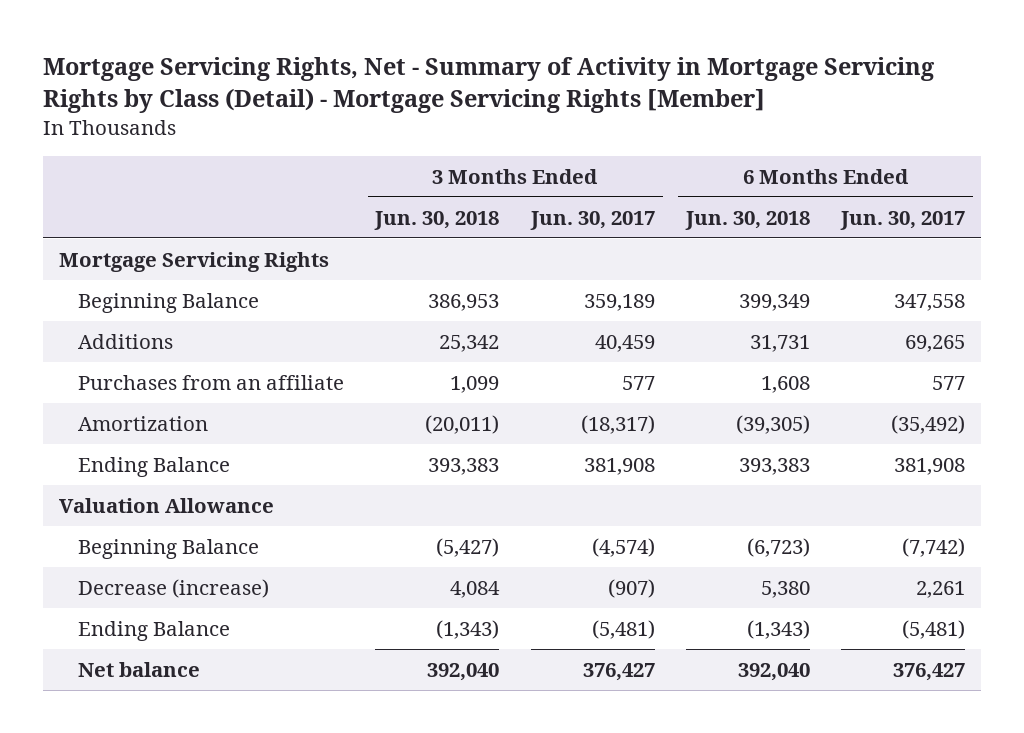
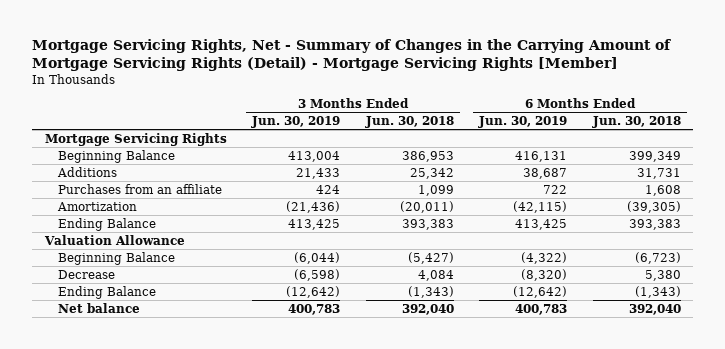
- Mortgage Servicing Rights, Net - Summary of Activity in Mortgage Servicing Rights by Class (Detail) - Mortgage Servicing Rights [Member]
+ Mortgage Servicing Rights, Net - Summary of Changes in the Carrying Amount of Mortgage Servicing Rights (Detail) - Mortgage Servicing Rights [Member]
- | 3 Months Ended Jun. 30, 2018 | 3 Months Ended Jun. 30, 2017 | 6 Months Ended Jun. 30, 2018 | 6 Months Ended Jun. 30, 2017
+ | 3 Months Ended Jun. 30, 2019 | 3 Months Ended Jun. 30, 2018 | 6 Months Ended Jun. 30, 2019 | 6 Months Ended Jun. 30, 2018
- Decrease (increase) | 4,084 | (907) | 5,380 | 2,261
+ Decrease | (6,598) | 4,084 | (8,320) | 5,380

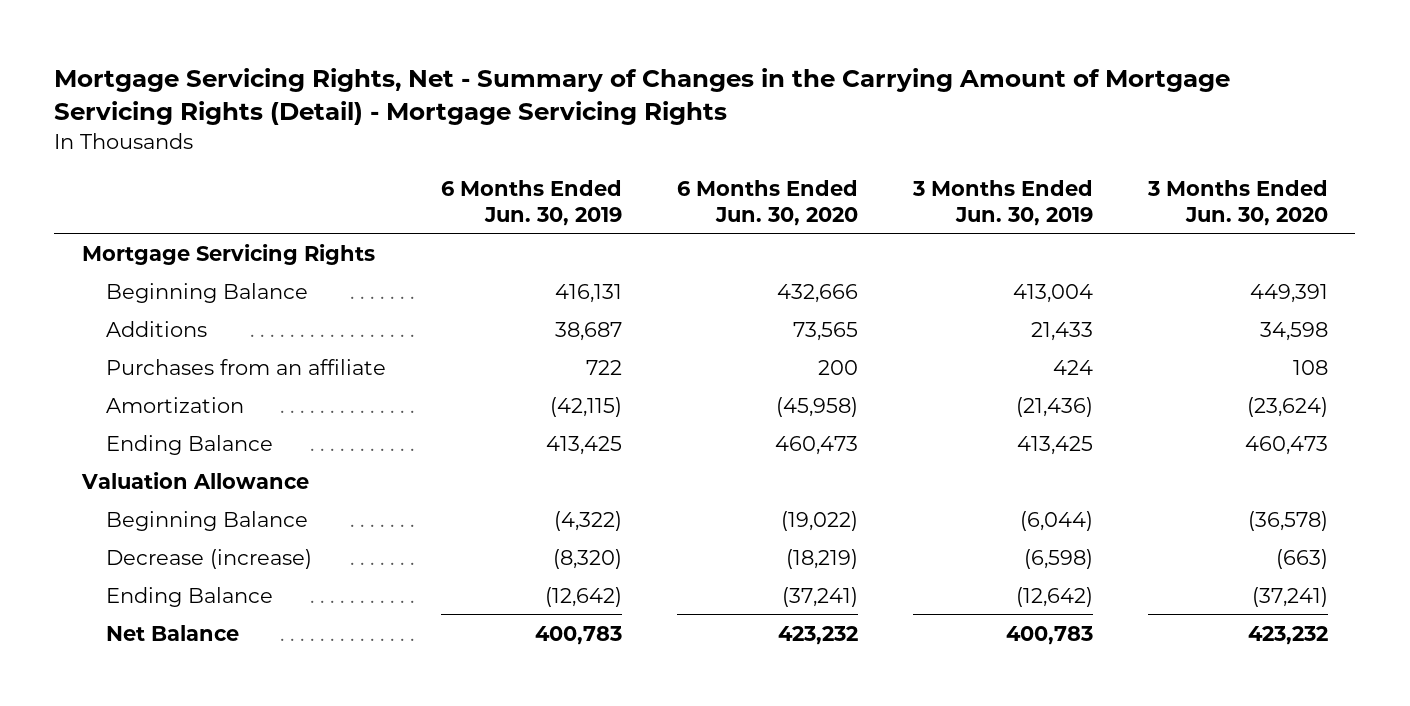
- Mortgage Servicing Rights, Net - Summary of Changes in the Carrying Amount of Mortgage Servicing Rights (Detail) - Mortgage Servicing Rights [Member]
+ Mortgage Servicing Rights, Net - Summary of Changes in the Carrying Amount of Mortgage Servicing Rights (Detail) - Mortgage Servicing Rights
- | 3 Months Ended Jun. 30, 2019 | 3 Months Ended Jun. 30, 2018 | 6 Months Ended Jun. 30, 2019 | 6 Months Ended Jun. 30, 2018
+ | 6 Months Ended Jun. 30, 2019 | 6 Months Ended Jun. 30, 2020 | 3 Months Ended Jun. 30, 2019 | 3 Months Ended Jun. 30, 2020
- Decrease | (6,598) | 4,084 | (8,320) | 5,380
+ Decrease (increase) | (8,320) | (18,219) | (6,598) | (663)
- Net balance | 400,783 | 392,040 | 400,783 | 392,040
+ Net Balance | 400,783 | 423,232 | 400,783 | 423,232

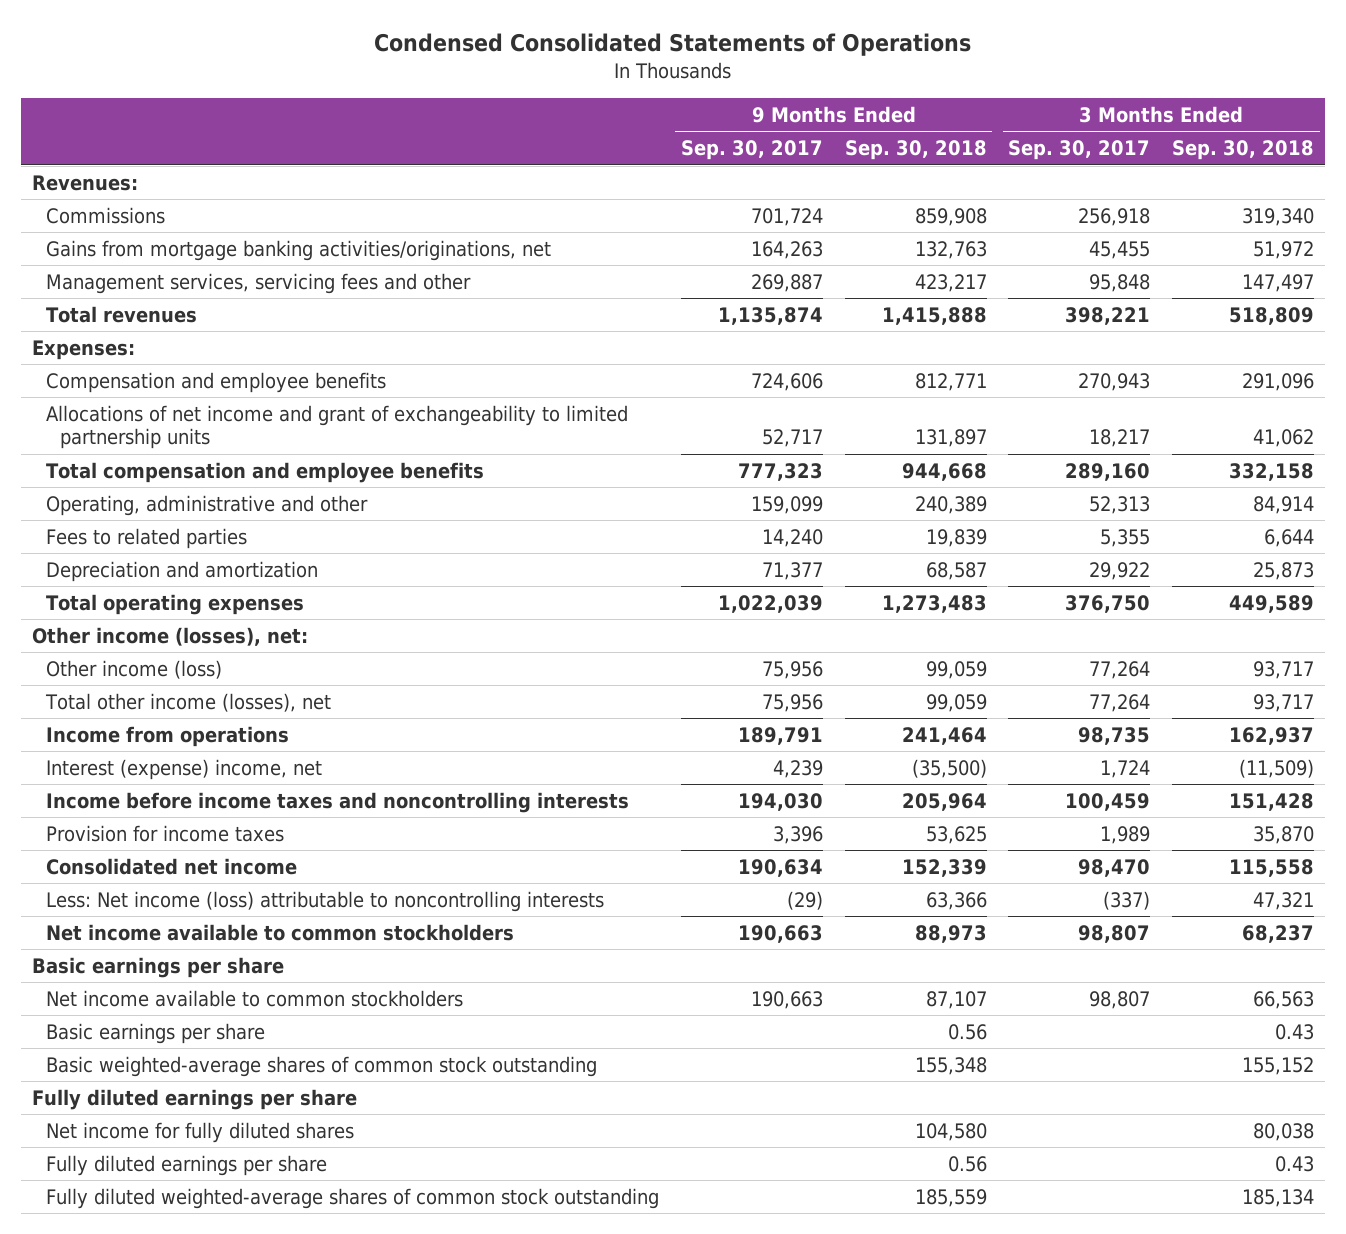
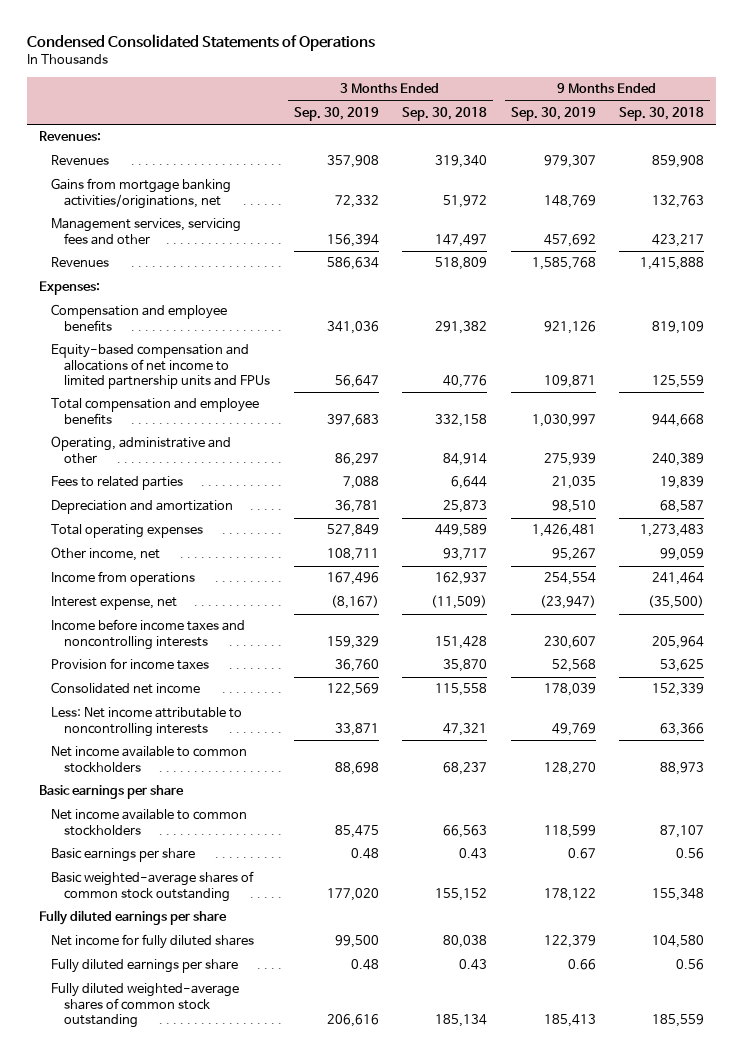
- | 9 Months Ended Sep. 30, 2017 | 9 Months Ended Sep. 30, 2018 | 3 Months Ended Sep. 30, 2017 | 3 Months Ended Sep. 30, 2018
+ | 3 Months Ended Sep. 30, 2019 | 3 Months Ended Sep. 30, 2018 | 9 Months Ended Sep. 30, 2019 | 9 Months Ended Sep. 30, 2018
- Commissions | 701,724 | 859,908 | 256,918 | 319,340
+ Revenues | 357,908 | 319,340 | 979,307 | 859,908
- Total revenues | 1,135,874 | 1,415,888 | 398,221 | 518,809
+ Revenues | 586,634 | 518,809 | 1,585,768 | 1,415,888
- Compensation and employee benefits | 724,606 | 812,771 | 270,943 | 291,096
- Allocations of net income and grant of exchangeability to limited partnership units | 52,717 | 131,897 | 18,217 | 41,062
+ Compensation and employee benefits | 341,036 | 291,382 | 921,126 | 819,109
+ Equity-based compensation and allocations of net income to limited partnership units and FPUs | 56,647 | 40,776 | 109,871 | 125,559
- Other income (losses), net:
- Other income (loss) | 75,956 | 99,059 | 77,264 | 93,717
- Total other income (losses), net | 75,956 | 99,059 | 77,264 | 93,717
+ Other income, net | 108,711 | 93,717 | 95,267 | 99,059
- Interest (expense) income, net | 4,239 | (35,500) | 1,724 | (11,509)
+ Interest expense, net | (8,167) | (11,509) | (23,947) | (35,500)
- Less: Net income (loss) attributable to noncontrolling interests | (29) | 63,366 | (337) | 47,321
+ Less: Net income attributable to noncontrolling interests | 33,871 | 47,321 | 49,769 | 63,366

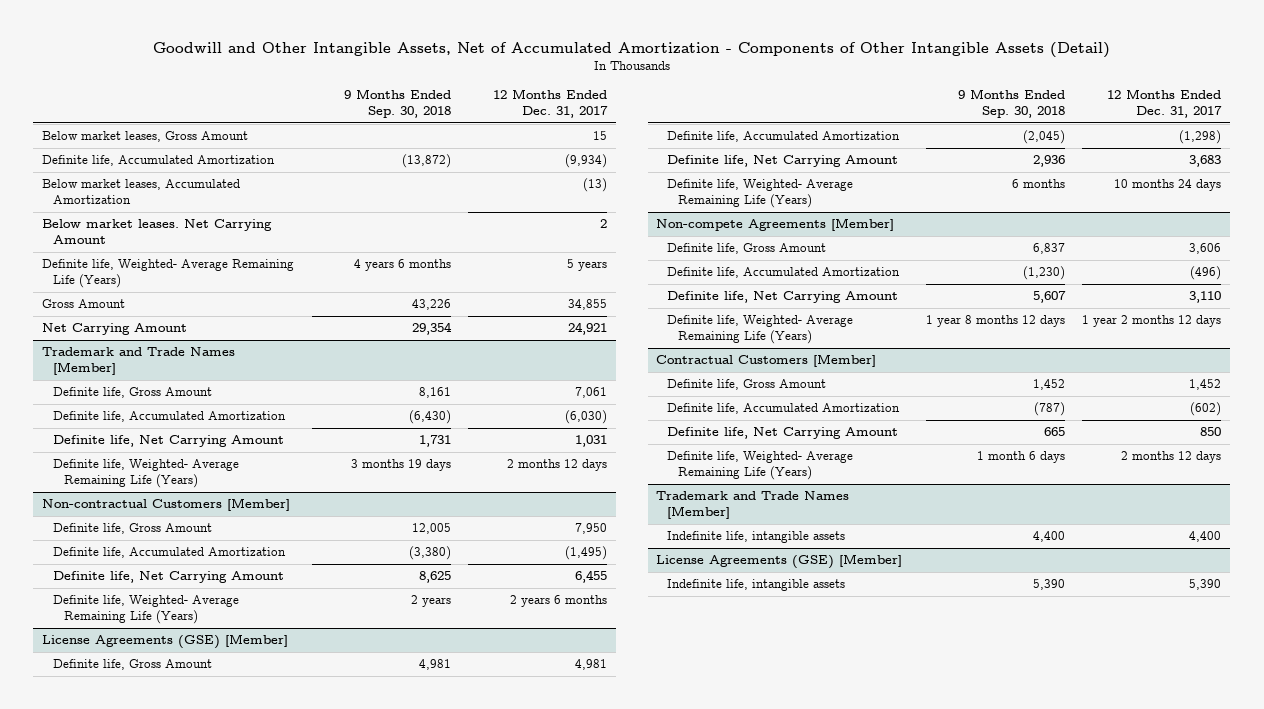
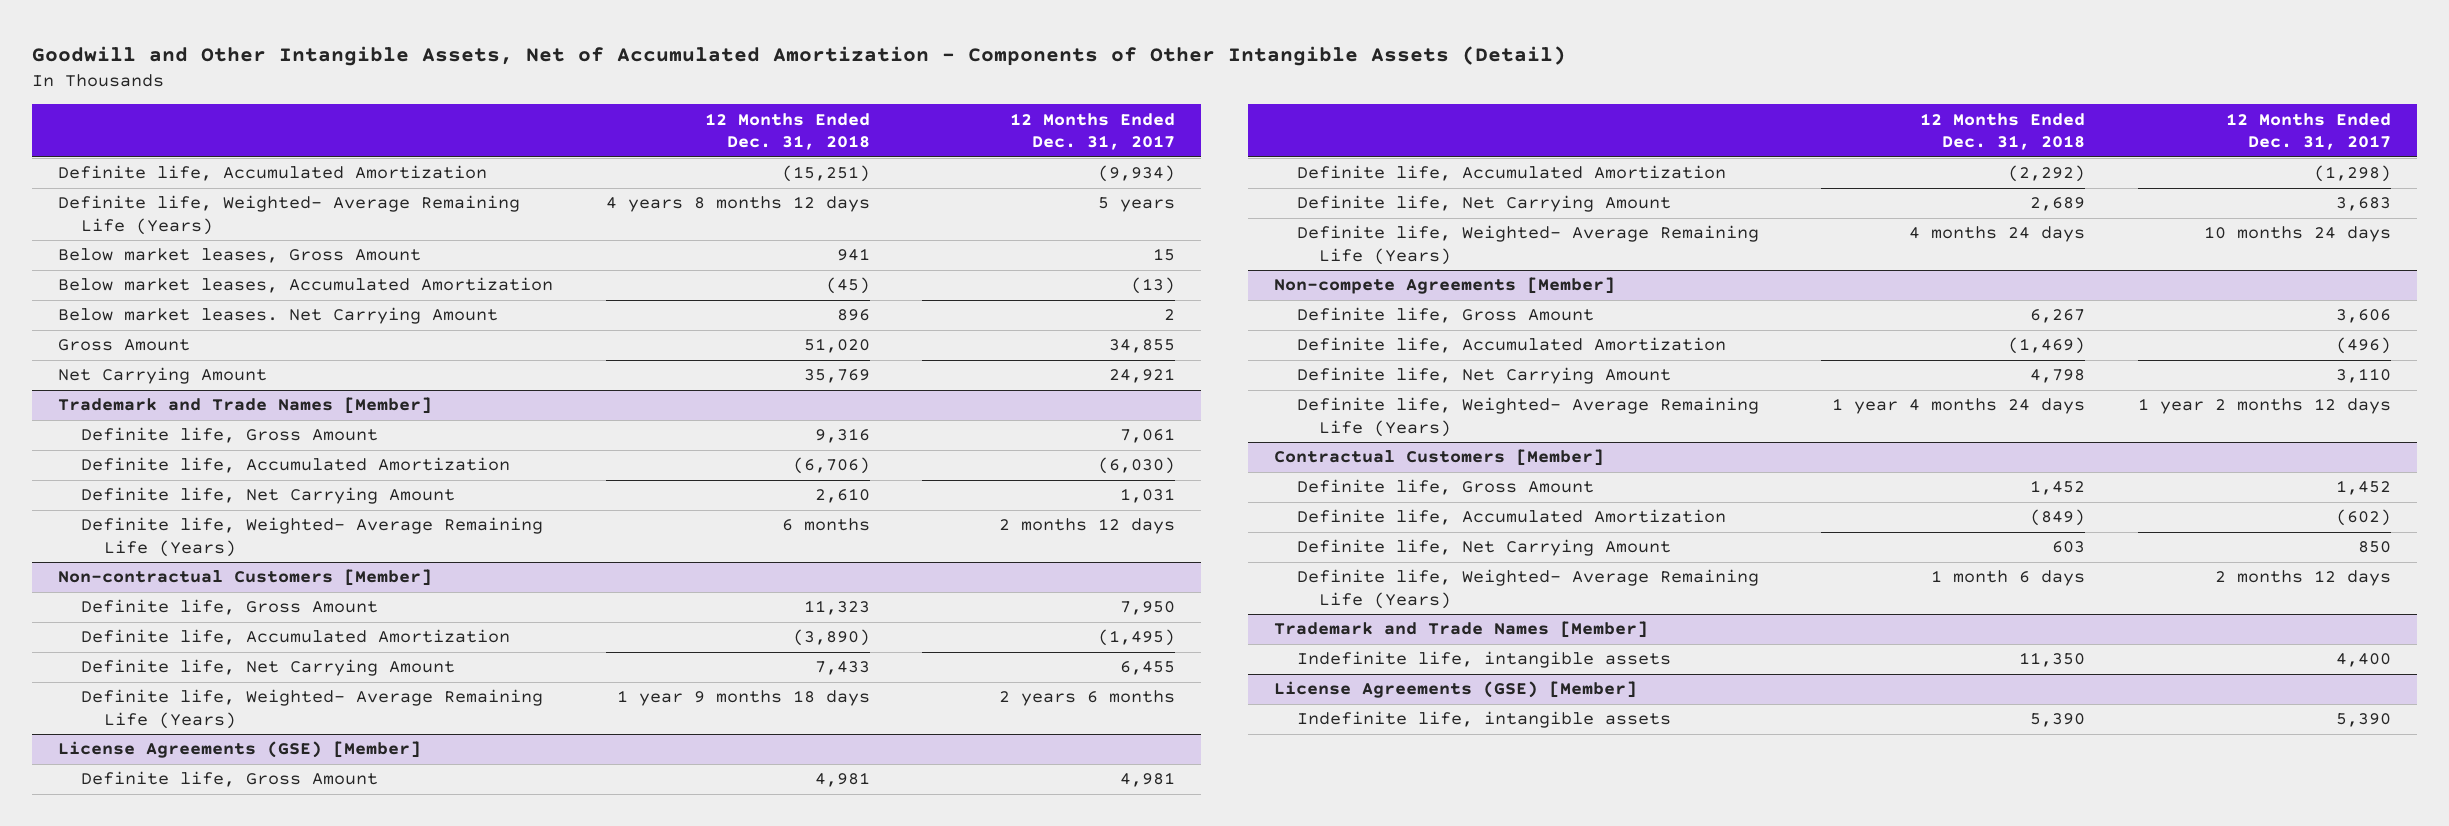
- | 9 Months Ended Sep. 30, 2018 | 12 Months Ended Dec. 31, 2017
+ | 12 Months Ended Dec. 31, 2018 | 12 Months Ended Dec. 31, 2017
moved up: Definite life, Weighted- Average Remaining Life (Years) | 4 years 8 months 12 days | 5 years
moved down: Below market leases, Gross Amount | 941 | 15

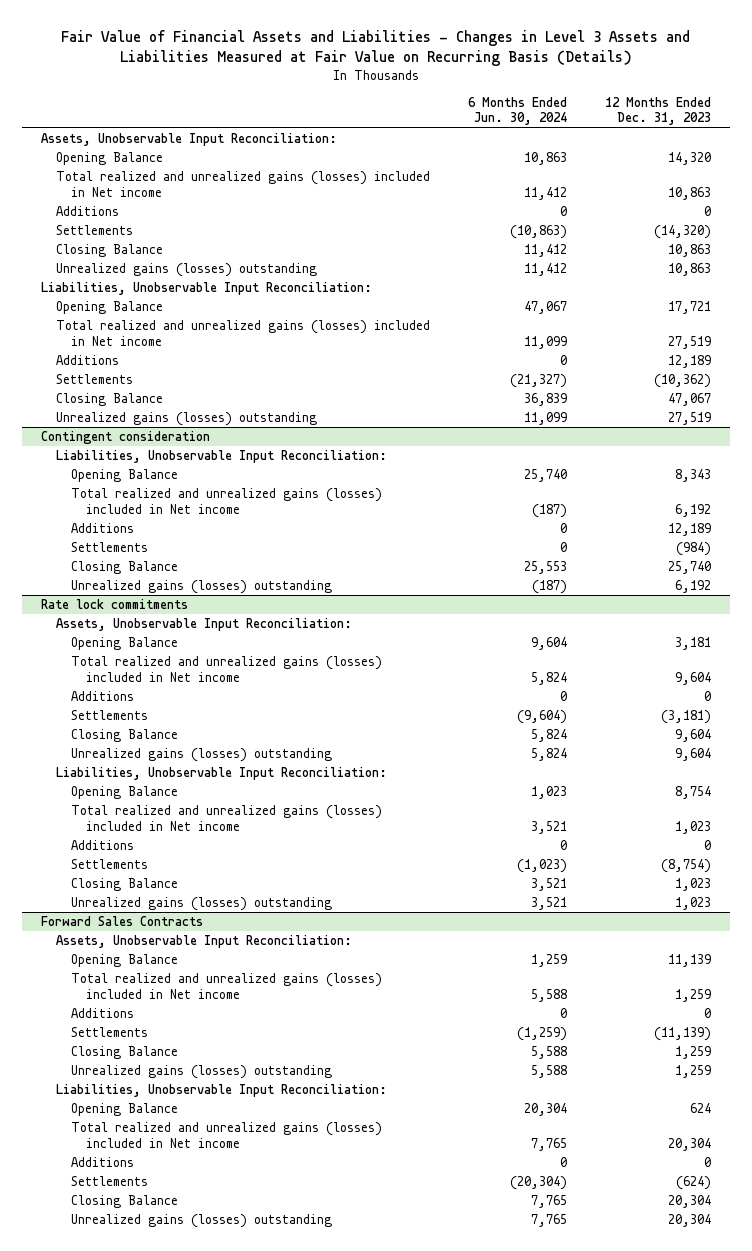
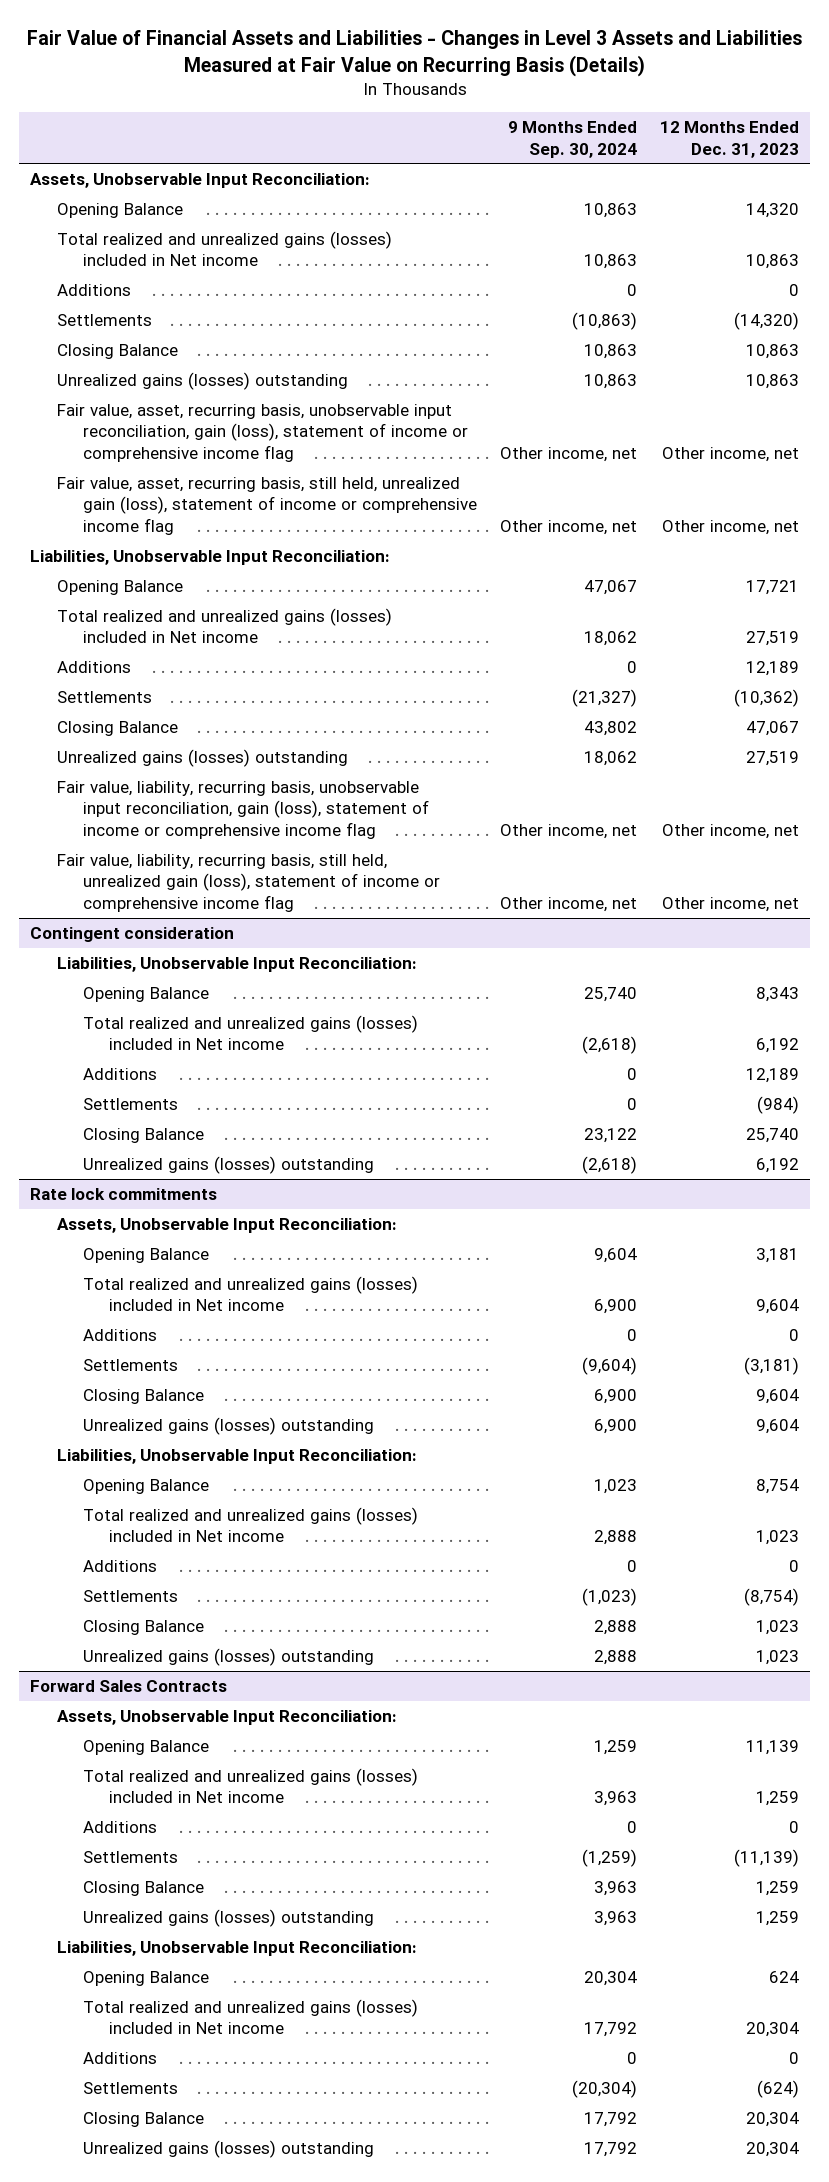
- | 6 Months Ended Jun. 30, 2024 | 12 Months Ended Dec. 31, 2023
+ | 9 Months Ended Sep. 30, 2024 | 12 Months Ended Dec. 31, 2023
+ Fair value, asset, recurring basis, unobservable input reconciliation, gain (loss), statement of income or comprehensive income flag | Other income, net | Other income, net
+ Fair value, asset, recurring basis, still held, unrealized gain (loss), statement of income or comprehensive income flag | Other income, net | Other income, net
+ Fair value, liability, recurring basis, unobservable input reconciliation, gain (loss), statement of income or comprehensive income flag | Other income, net | Other income, net
+ Fair value, liability, recurring basis, still held, unrealized gain (loss), statement of income or comprehensive income flag | Other income, net | Other income, net

